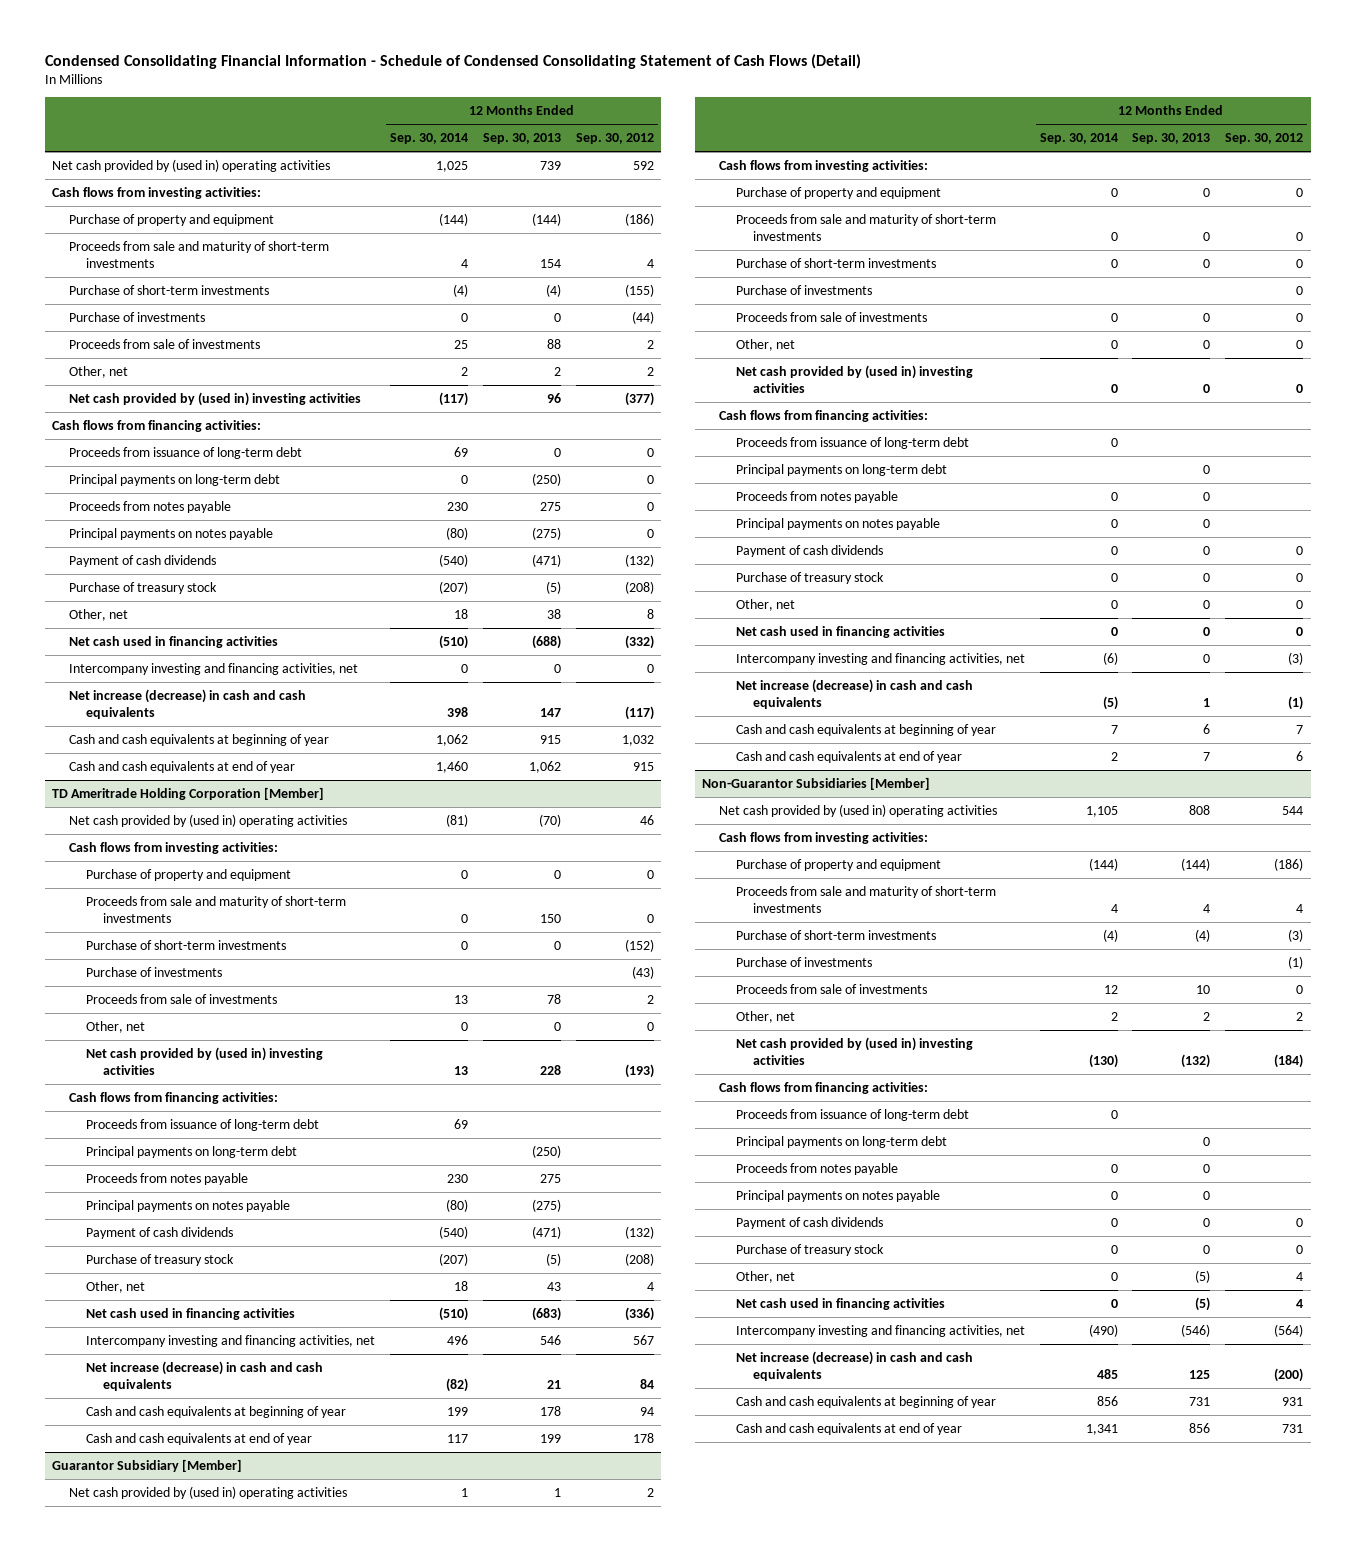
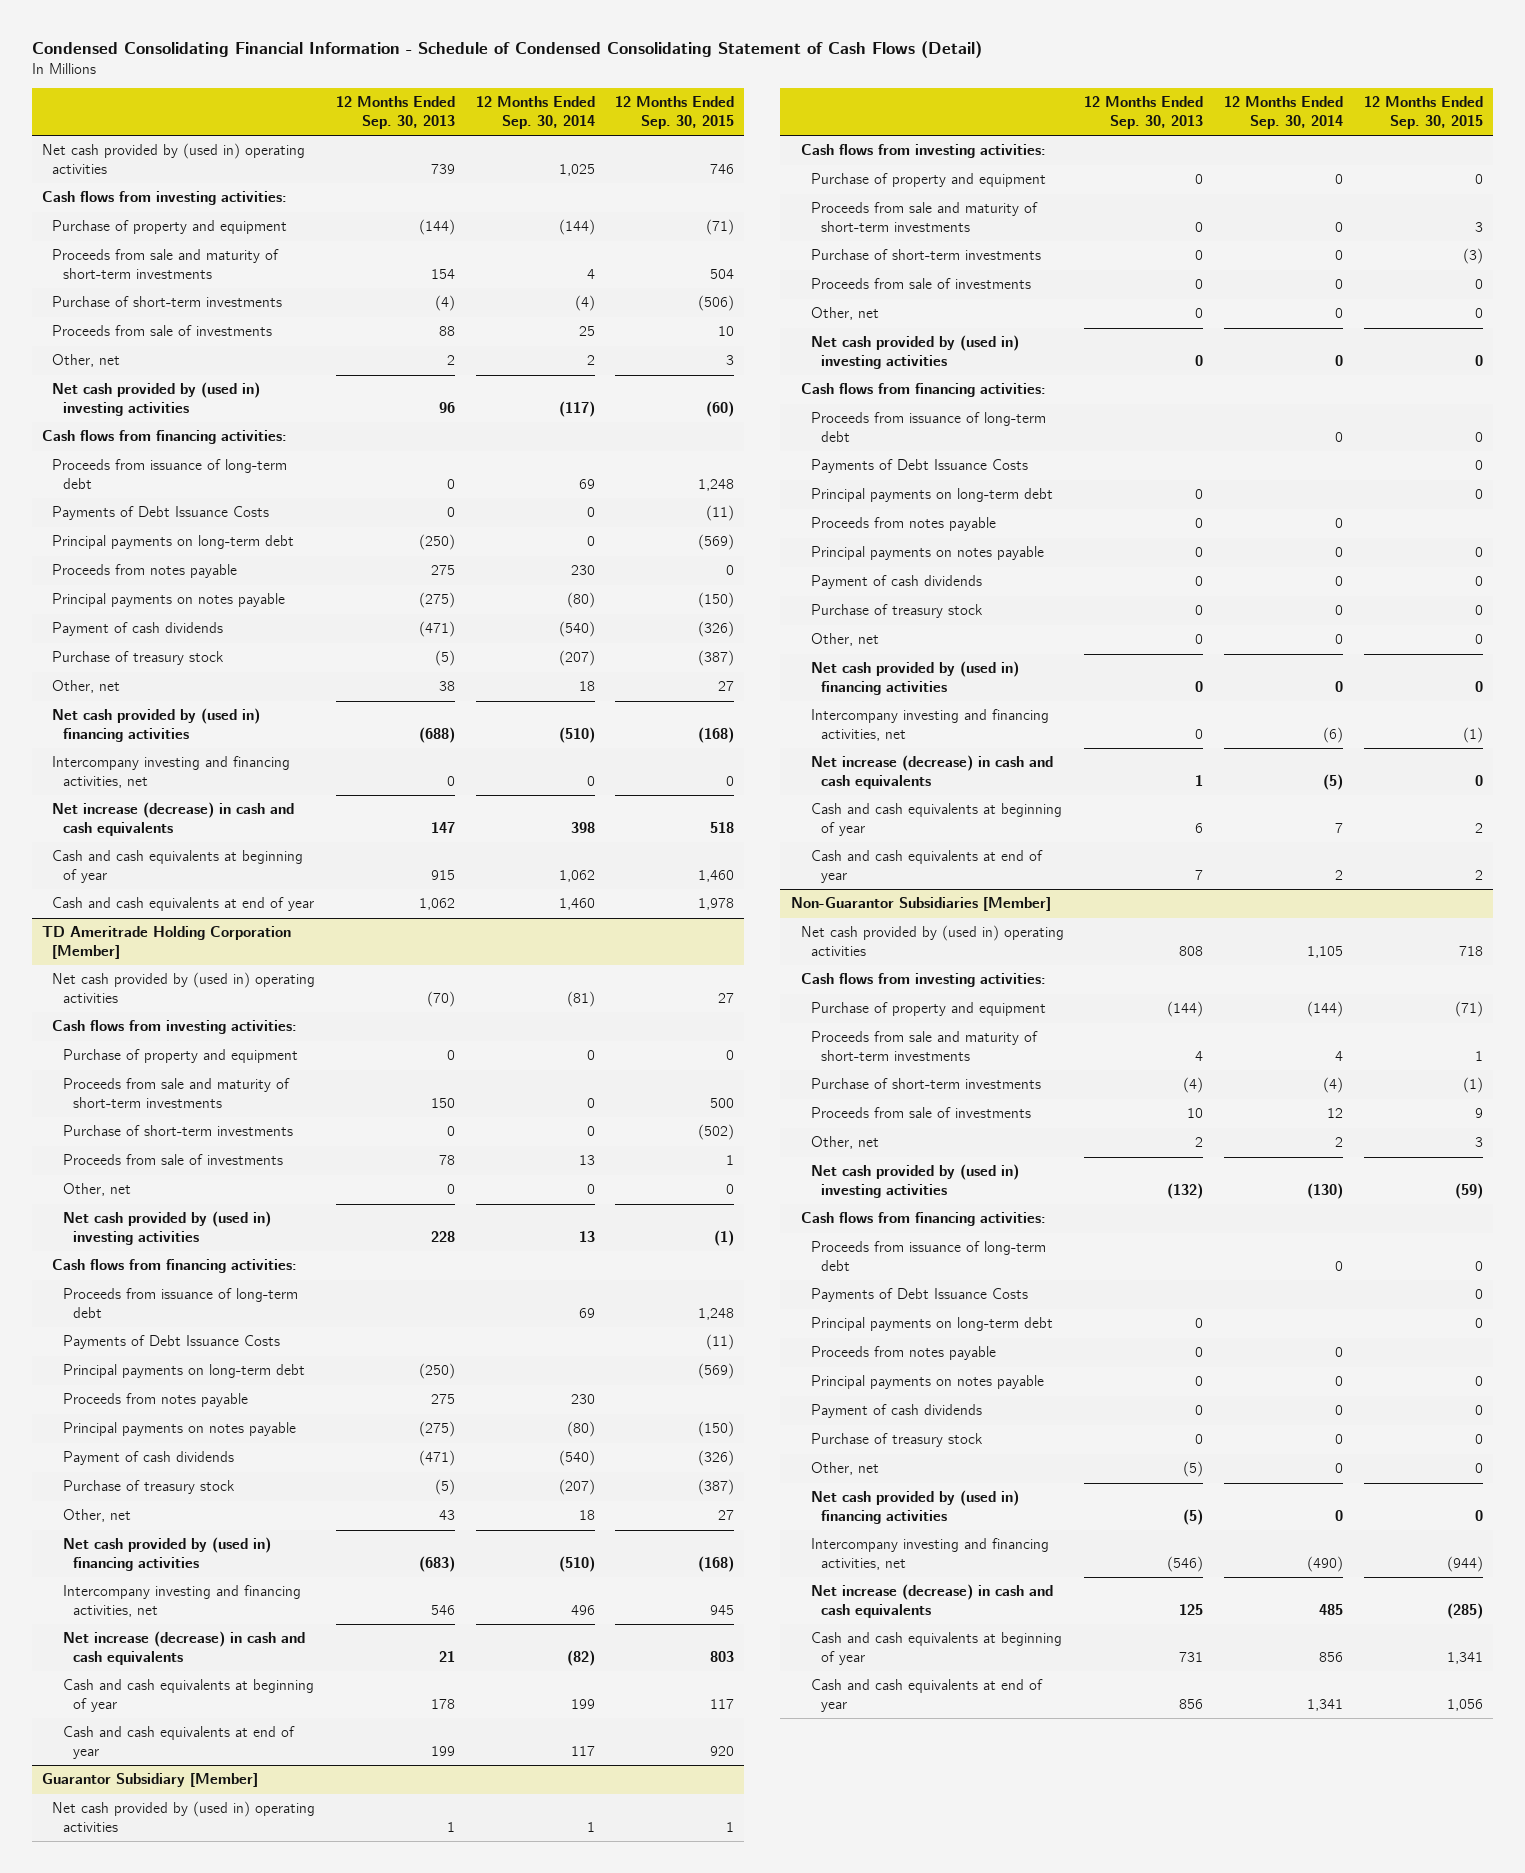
- | 12 Months Ended Sep. 30, 2014 | 12 Months Ended Sep. 30, 2013 | 12 Months Ended Sep. 30, 2012
+ | 12 Months Ended Sep. 30, 2013 | 12 Months Ended Sep. 30, 2014 | 12 Months Ended Sep. 30, 2015
- Purchase of investments | 0 | 0 | (44)
+ Payments of Debt Issuance Costs | 0 | 0 | (11)
- Net cash used in financing activities | (510) | (688) | (332)
+ Net cash provided by (used in) financing activities | (688) | (510) | (168)
@ TD Ameritrade Holding Corporation [Member]
- Purchase of investments | | | (43)
+ Payments of Debt Issuance Costs | | | (11)
- Net cash used in financing activities | (510) | (683) | (336)
+ Net cash provided by (used in) financing activities | (683) | (510) | (168)
@ Guarantor Subsidiary [Member]
- Purchase of investments | | | 0
+ Payments of Debt Issuance Costs | | | 0
- Net cash used in financing activities | 0 | 0 | 0
+ Net cash provided by (used in) financing activities | 0 | 0 | 0
@ Non-Guarantor Subsidiaries [Member]
- Purchase of investments | | | (1)
+ Payments of Debt Issuance Costs | | | 0
- Net cash used in financing activities | 0 | (5) | 4
+ Net cash provided by (used in) financing activities | (5) | 0 | 0

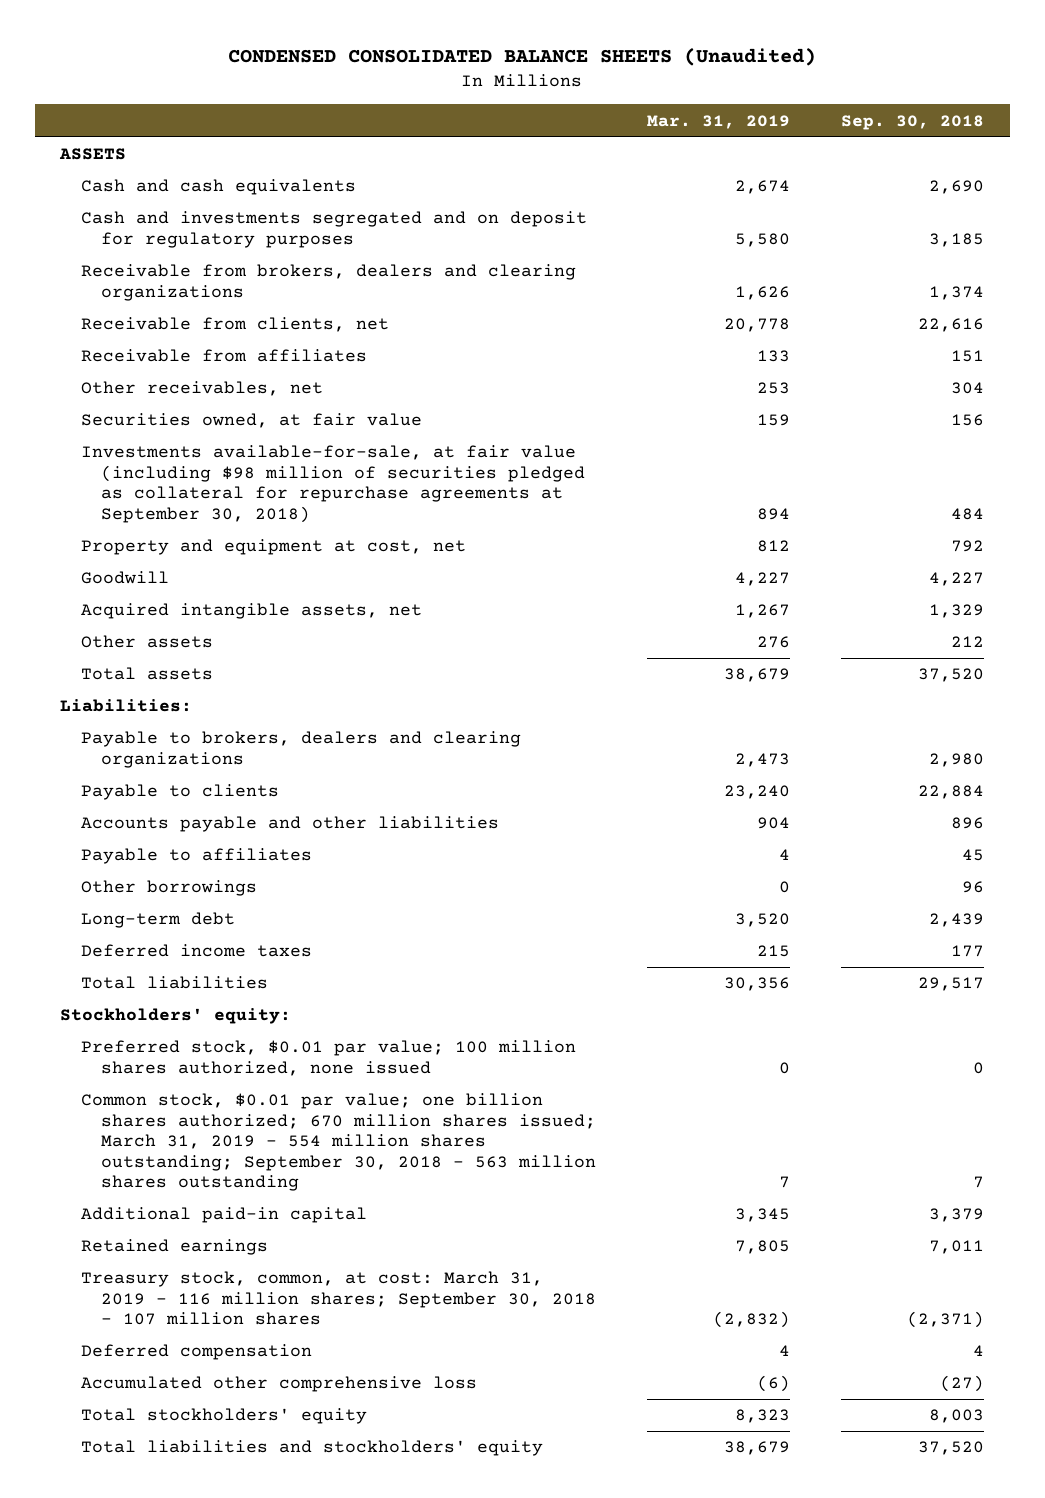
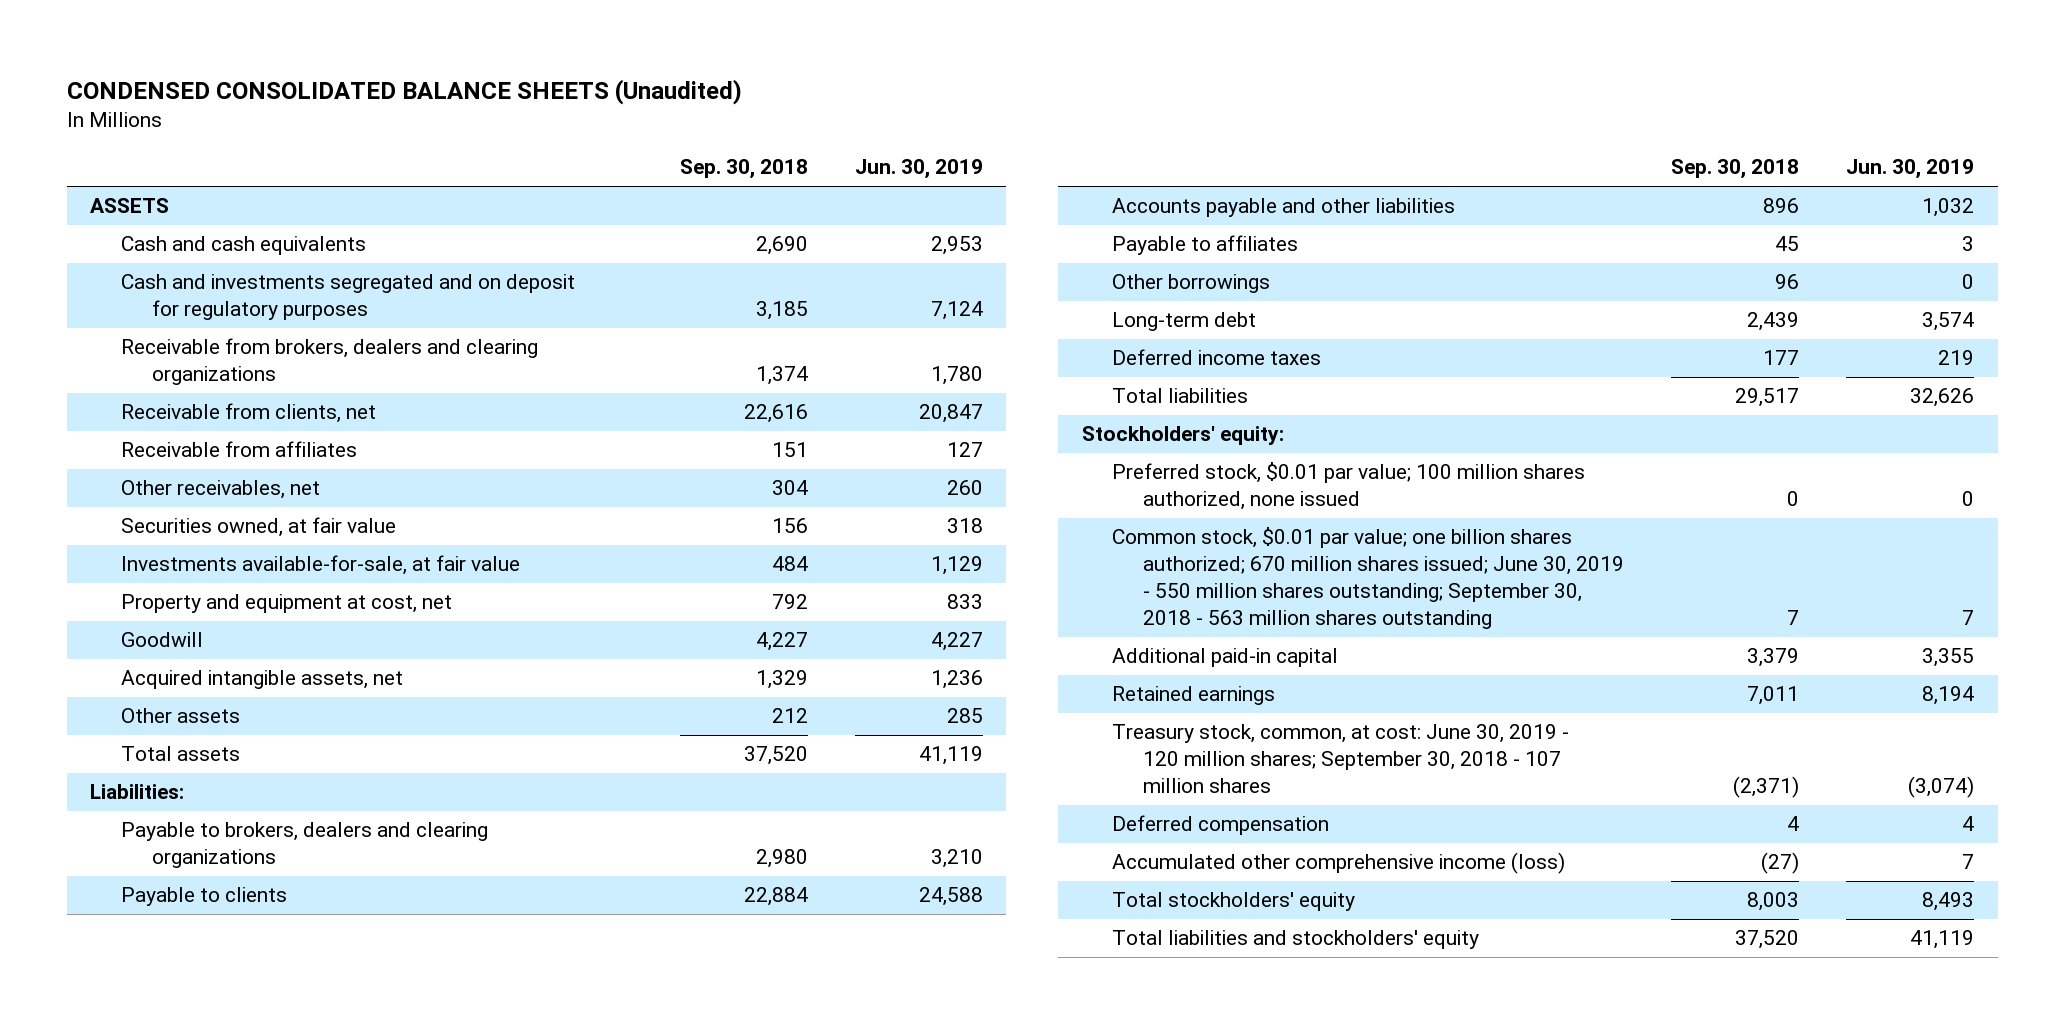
- | Mar. 31, 2019 | Sep. 30, 2018
+ | Sep. 30, 2018 | Jun. 30, 2019
- Investments available-for-sale, at fair value (including $98 million of securities pledged as collateral for repurchase agreements at September 30, 2018) | 894 | 484
+ Investments available-for-sale, at fair value | 484 | 1,129
- Common stock, $0.01 par value; one billion shares authorized; 670 million shares issued; March 31, 2019 - 554 million shares outstanding; September 30, 2018 - 563 million shares outstanding | 7 | 7
+ Common stock, $0.01 par value; one billion shares authorized; 670 million shares issued; June 30, 2019 - 550 million shares outstanding; September 30, 2018 - 563 million shares outstanding | 7 | 7
- Treasury stock, common, at cost: March 31, 2019 - 116 million shares; September 30, 2018 - 107 million shares | (2,832) | (2,371)
+ Treasury stock, common, at cost: June 30, 2019 - 120 million shares; September 30, 2018 - 107 million shares | (2,371) | (3,074)
- Accumulated other comprehensive loss | (6) | (27)
+ Accumulated other comprehensive income (loss) | (27) | 7

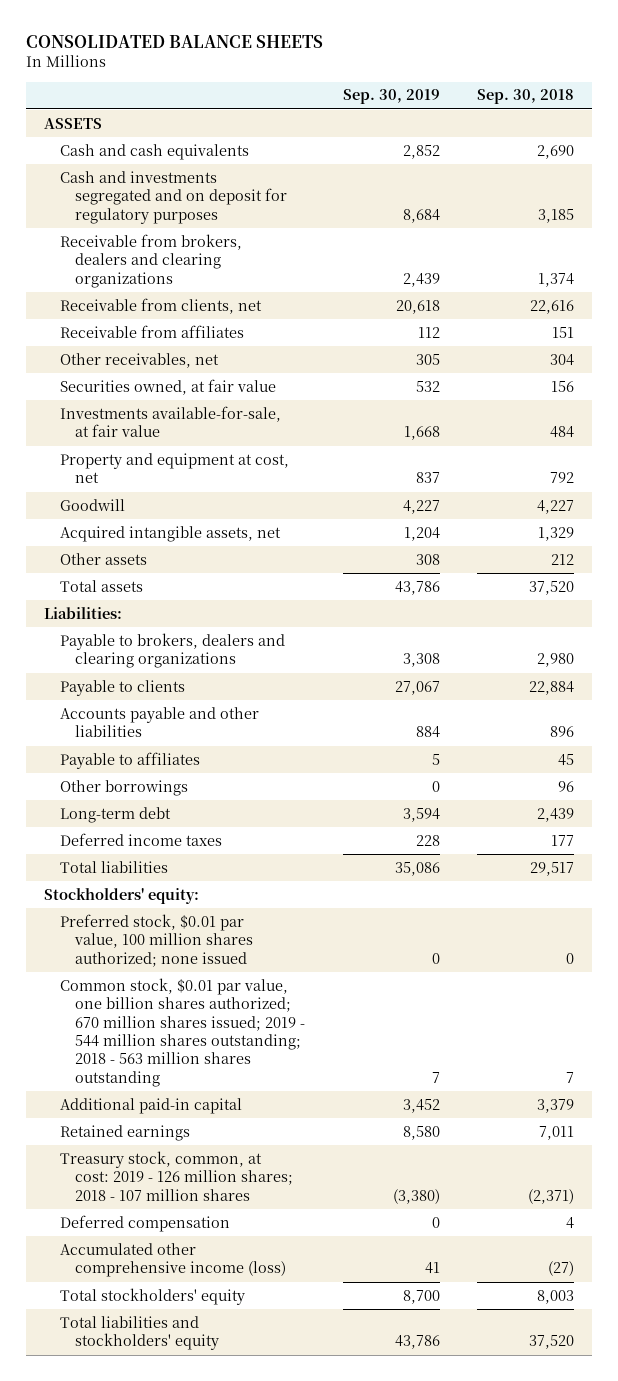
- CONDENSED CONSOLIDATED BALANCE SHEETS (Unaudited)
+ CONSOLIDATED BALANCE SHEETS
- | Sep. 30, 2018 | Jun. 30, 2019
+ | Sep. 30, 2019 | Sep. 30, 2018
- Preferred stock, $0.01 par value; 100 million shares authorized, none issued | 0 | 0
- Common stock, $0.01 par value; one billion shares authorized; 670 million shares issued; June 30, 2019 - 550 million shares outstanding; September 30, 2018 - 563 million shares outstanding | 7 | 7
+ Preferred stock, $0.01 par value, 100 million shares authorized; none issued | 0 | 0
+ Common stock, $0.01 par value, one billion shares authorized; 670 million shares issued; 2019 - 544 million shares outstanding; 2018 - 563 million shares outstanding | 7 | 7
- Treasury stock, common, at cost: June 30, 2019 - 120 million shares; September 30, 2018 - 107 million shares | (2,371) | (3,074)
+ Treasury stock, common, at cost: 2019 - 126 million shares; 2018 - 107 million shares | (3,380) | (2,371)

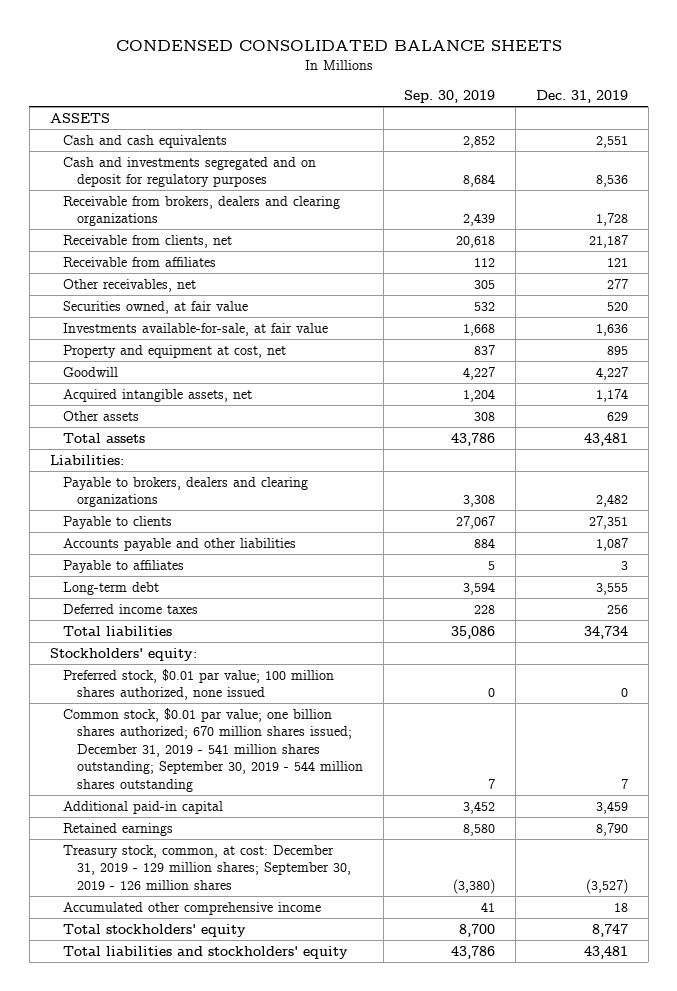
- CONSOLIDATED BALANCE SHEETS
+ CONDENSED CONSOLIDATED BALANCE SHEETS
- | Sep. 30, 2019 | Sep. 30, 2018
+ | Sep. 30, 2019 | Dec. 31, 2019
- Other borrowings | 0 | 96
- Preferred stock, $0.01 par value, 100 million shares authorized; none issued | 0 | 0
- Common stock, $0.01 par value, one billion shares authorized; 670 million shares issued; 2019 - 544 million shares outstanding; 2018 - 563 million shares outstanding | 7 | 7
+ Preferred stock, $0.01 par value; 100 million shares authorized, none issued | 0 | 0
+ Common stock, $0.01 par value; one billion shares authorized; 670 million shares issued; December 31, 2019 - 541 million shares outstanding; September 30, 2019 - 544 million shares outstanding | 7 | 7
- Treasury stock, common, at cost: 2019 - 126 million shares; 2018 - 107 million shares | (3,380) | (2,371)
- Deferred compensation | 0 | 4
- Accumulated other comprehensive income (loss) | 41 | (27)
+ Treasury stock, common, at cost: December 31, 2019 - 129 million shares; September 30, 2019 - 126 million shares | (3,380) | (3,527)
+ Accumulated other comprehensive income | 41 | 18

